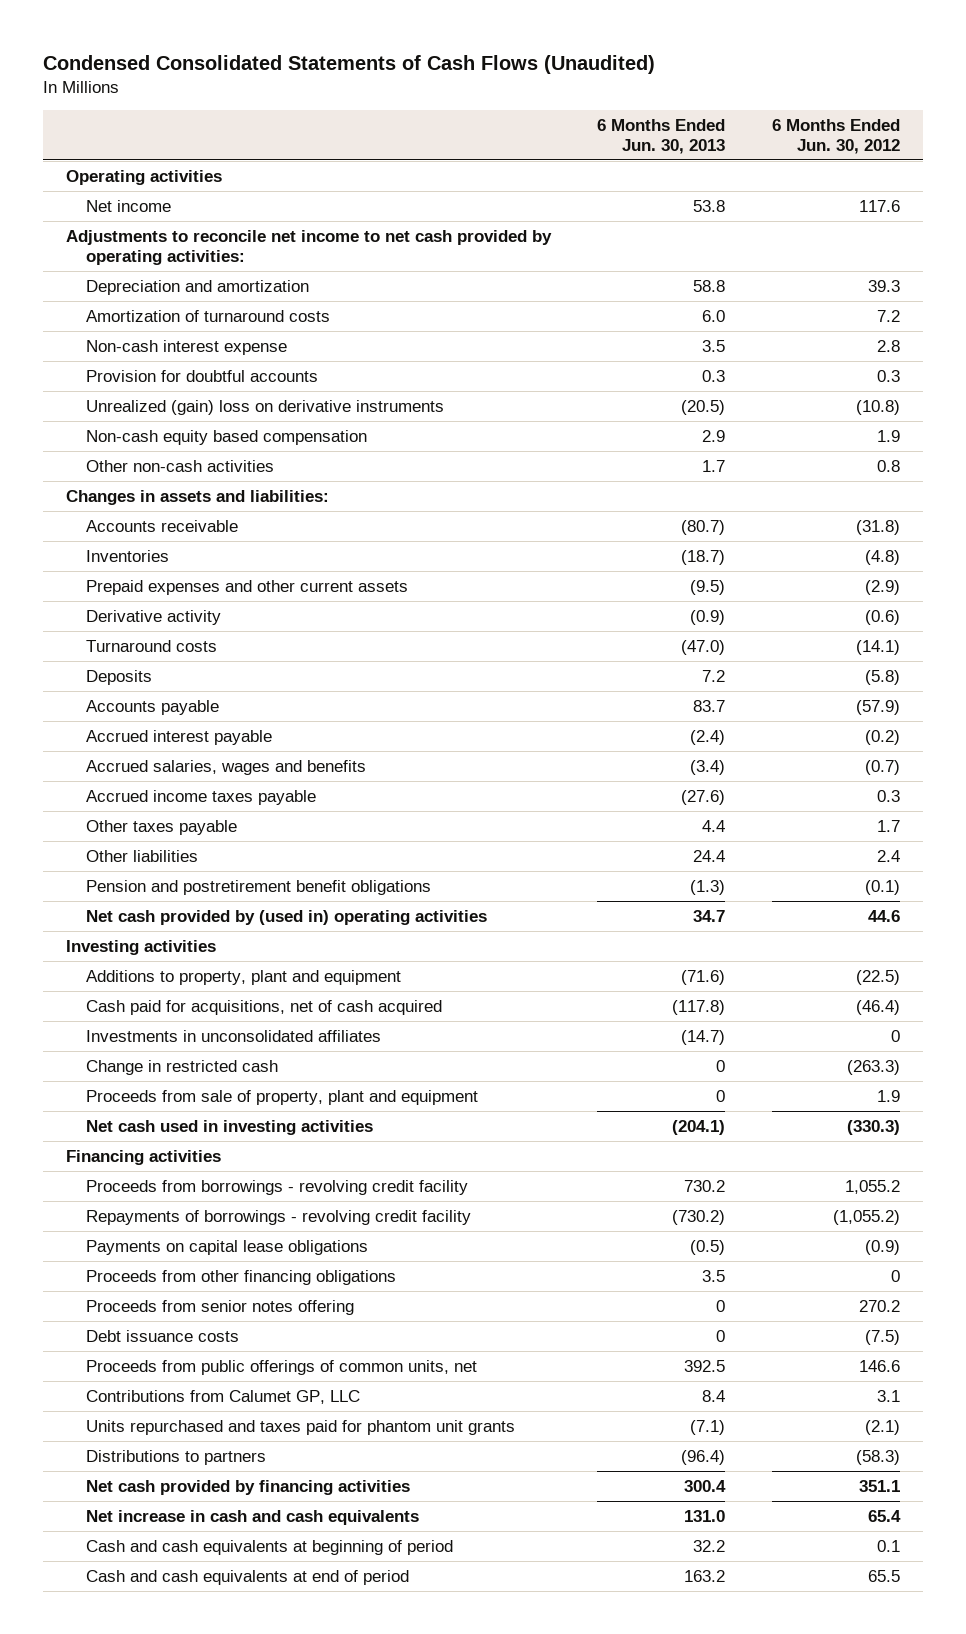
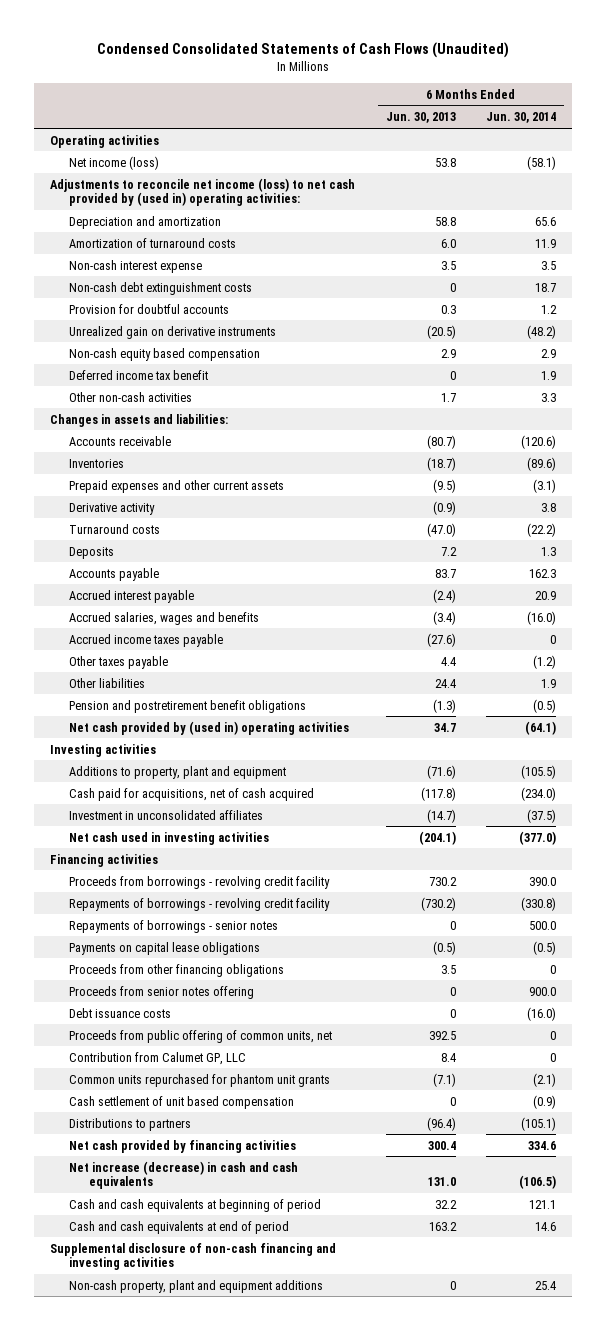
- | 6 Months Ended Jun. 30, 2013 | 6 Months Ended Jun. 30, 2012
+ | 6 Months Ended Jun. 30, 2013 | 6 Months Ended Jun. 30, 2014
- Net income | 53.8 | 117.6
- Adjustments to reconcile net income to net cash provided by operating activities:
+ Net income (loss) | 53.8 | (58.1)
+ Adjustments to reconcile net income (loss) to net cash provided by (used in) operating activities:
+ Non-cash debt extinguishment costs | 0 | 18.7
- Unrealized (gain) loss on derivative instruments | (20.5) | (10.8)
+ Unrealized gain on derivative instruments | (20.5) | (48.2)
+ Deferred income tax benefit | 0 | 1.9
- Investments in unconsolidated affiliates | (14.7) | 0
- Change in restricted cash | 0 | (263.3)
- Proceeds from sale of property, plant and equipment | 0 | 1.9
+ Investment in unconsolidated affiliates | (14.7) | (37.5)
+ Repayments of borrowings - senior notes | 0 | 500.0
- Proceeds from public offerings of common units, net | 392.5 | 146.6
- Contributions from Calumet GP, LLC | 8.4 | 3.1
- Units repurchased and taxes paid for phantom unit grants | (7.1) | (2.1)
+ Proceeds from public offering of common units, net | 392.5 | 0
+ Contribution from Calumet GP, LLC | 8.4 | 0
+ Common units repurchased for phantom unit grants | (7.1) | (2.1)
+ Cash settlement of unit based compensation | 0 | (0.9)
- Net increase in cash and cash equivalents | 131.0 | 65.4
+ Net increase (decrease) in cash and cash equivalents | 131.0 | (106.5)
+ Supplemental disclosure of non-cash financing and investing activities
+ Non-cash property, plant and equipment additions | 0 | 25.4

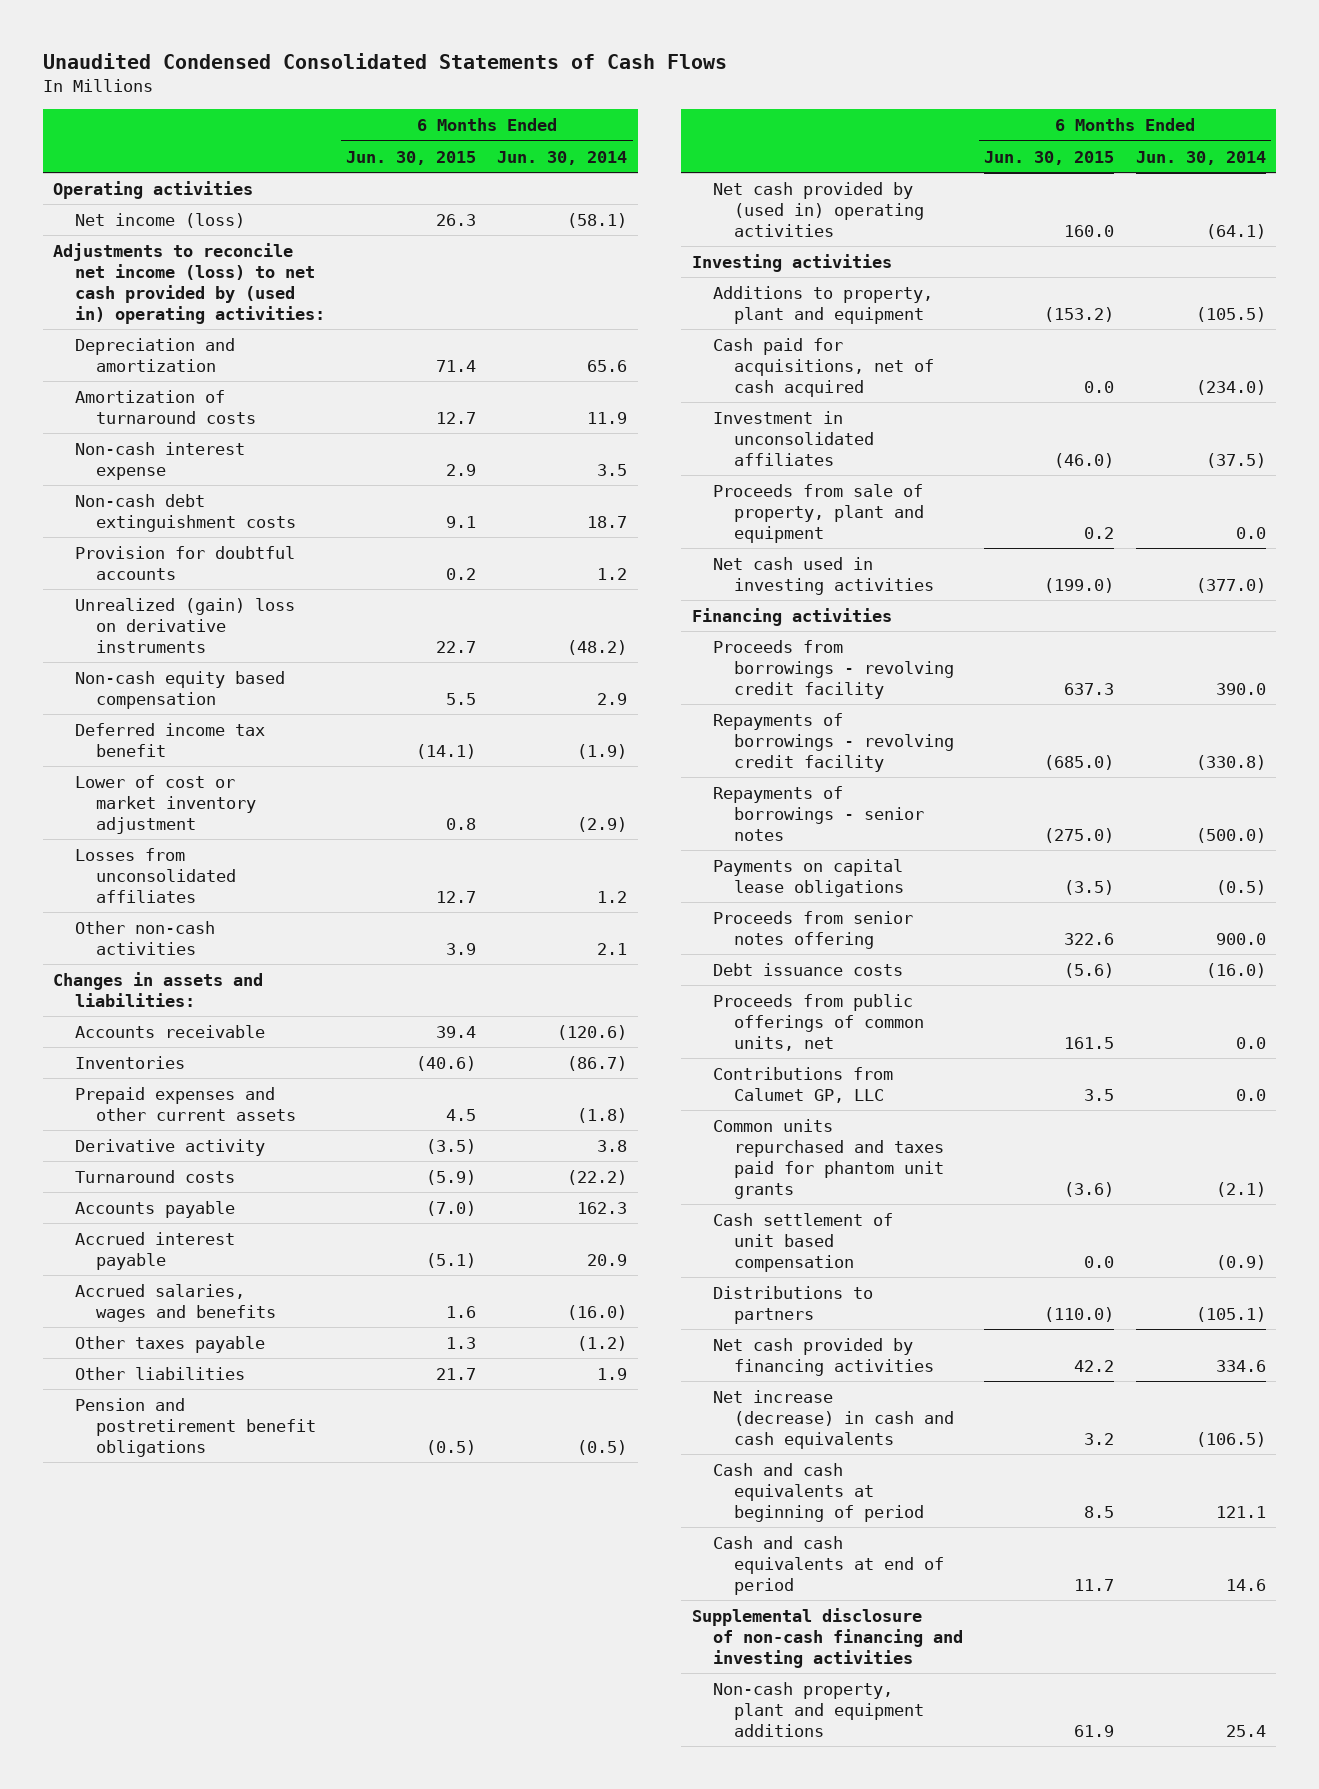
- Condensed Consolidated Statements of Cash Flows (Unaudited)
+ Unaudited Condensed Consolidated Statements of Cash Flows
- | 6 Months Ended Jun. 30, 2013 | 6 Months Ended Jun. 30, 2014
+ | 6 Months Ended Jun. 30, 2015 | 6 Months Ended Jun. 30, 2014
- Unrealized gain on derivative instruments | (20.5) | (48.2)
+ Unrealized (gain) loss on derivative instruments | 22.7 | (48.2)
- Deferred income tax benefit | 0 | 1.9
- Other non-cash activities | 1.7 | 3.3
+ Deferred income tax benefit | (14.1) | (1.9)
+ Lower of cost or market inventory adjustment | 0.8 | (2.9)
+ Losses from unconsolidated affiliates | 12.7 | 1.2
+ Other non-cash activities | 3.9 | 2.1
- Inventories | (18.7) | (89.6)
- Prepaid expenses and other current assets | (9.5) | (3.1)
+ Inventories | (40.6) | (86.7)
+ Prepaid expenses and other current assets | 4.5 | (1.8)
- Deposits | 7.2 | 1.3
- Accrued income taxes payable | (27.6) | 0
+ Proceeds from sale of property, plant and equipment | 0.2 | 0.0
- Repayments of borrowings - senior notes | 0 | 500.0
+ Repayments of borrowings - senior notes | (275.0) | (500.0)
- Proceeds from other financing obligations | 3.5 | 0
- Proceeds from public offering of common units, net | 392.5 | 0
- Contribution from Calumet GP, LLC | 8.4 | 0
- Common units repurchased for phantom unit grants | (7.1) | (2.1)
+ Proceeds from public offerings of common units, net | 161.5 | 0.0
+ Contributions from Calumet GP, LLC | 3.5 | 0.0
+ Common units repurchased and taxes paid for phantom unit grants | (3.6) | (2.1)

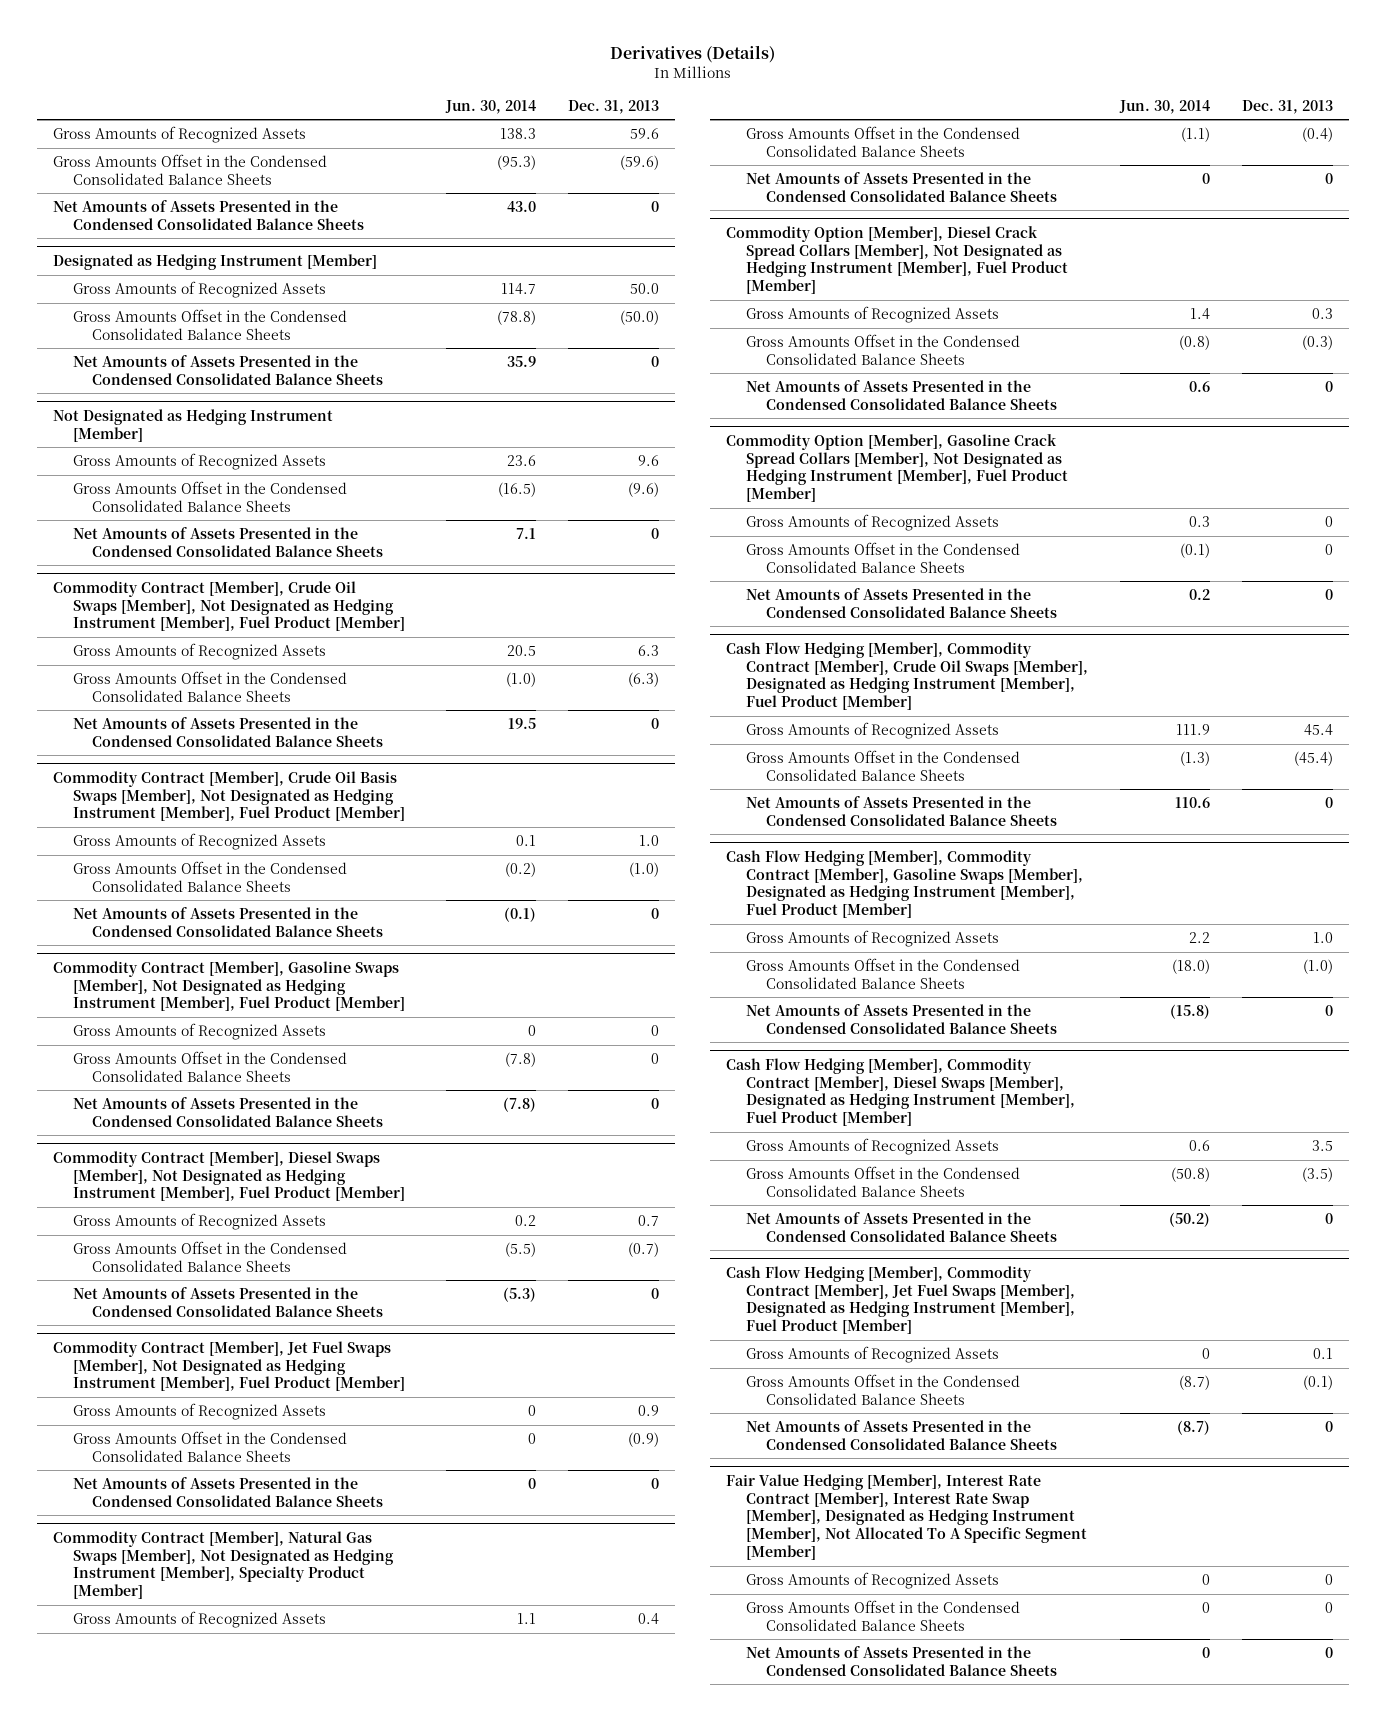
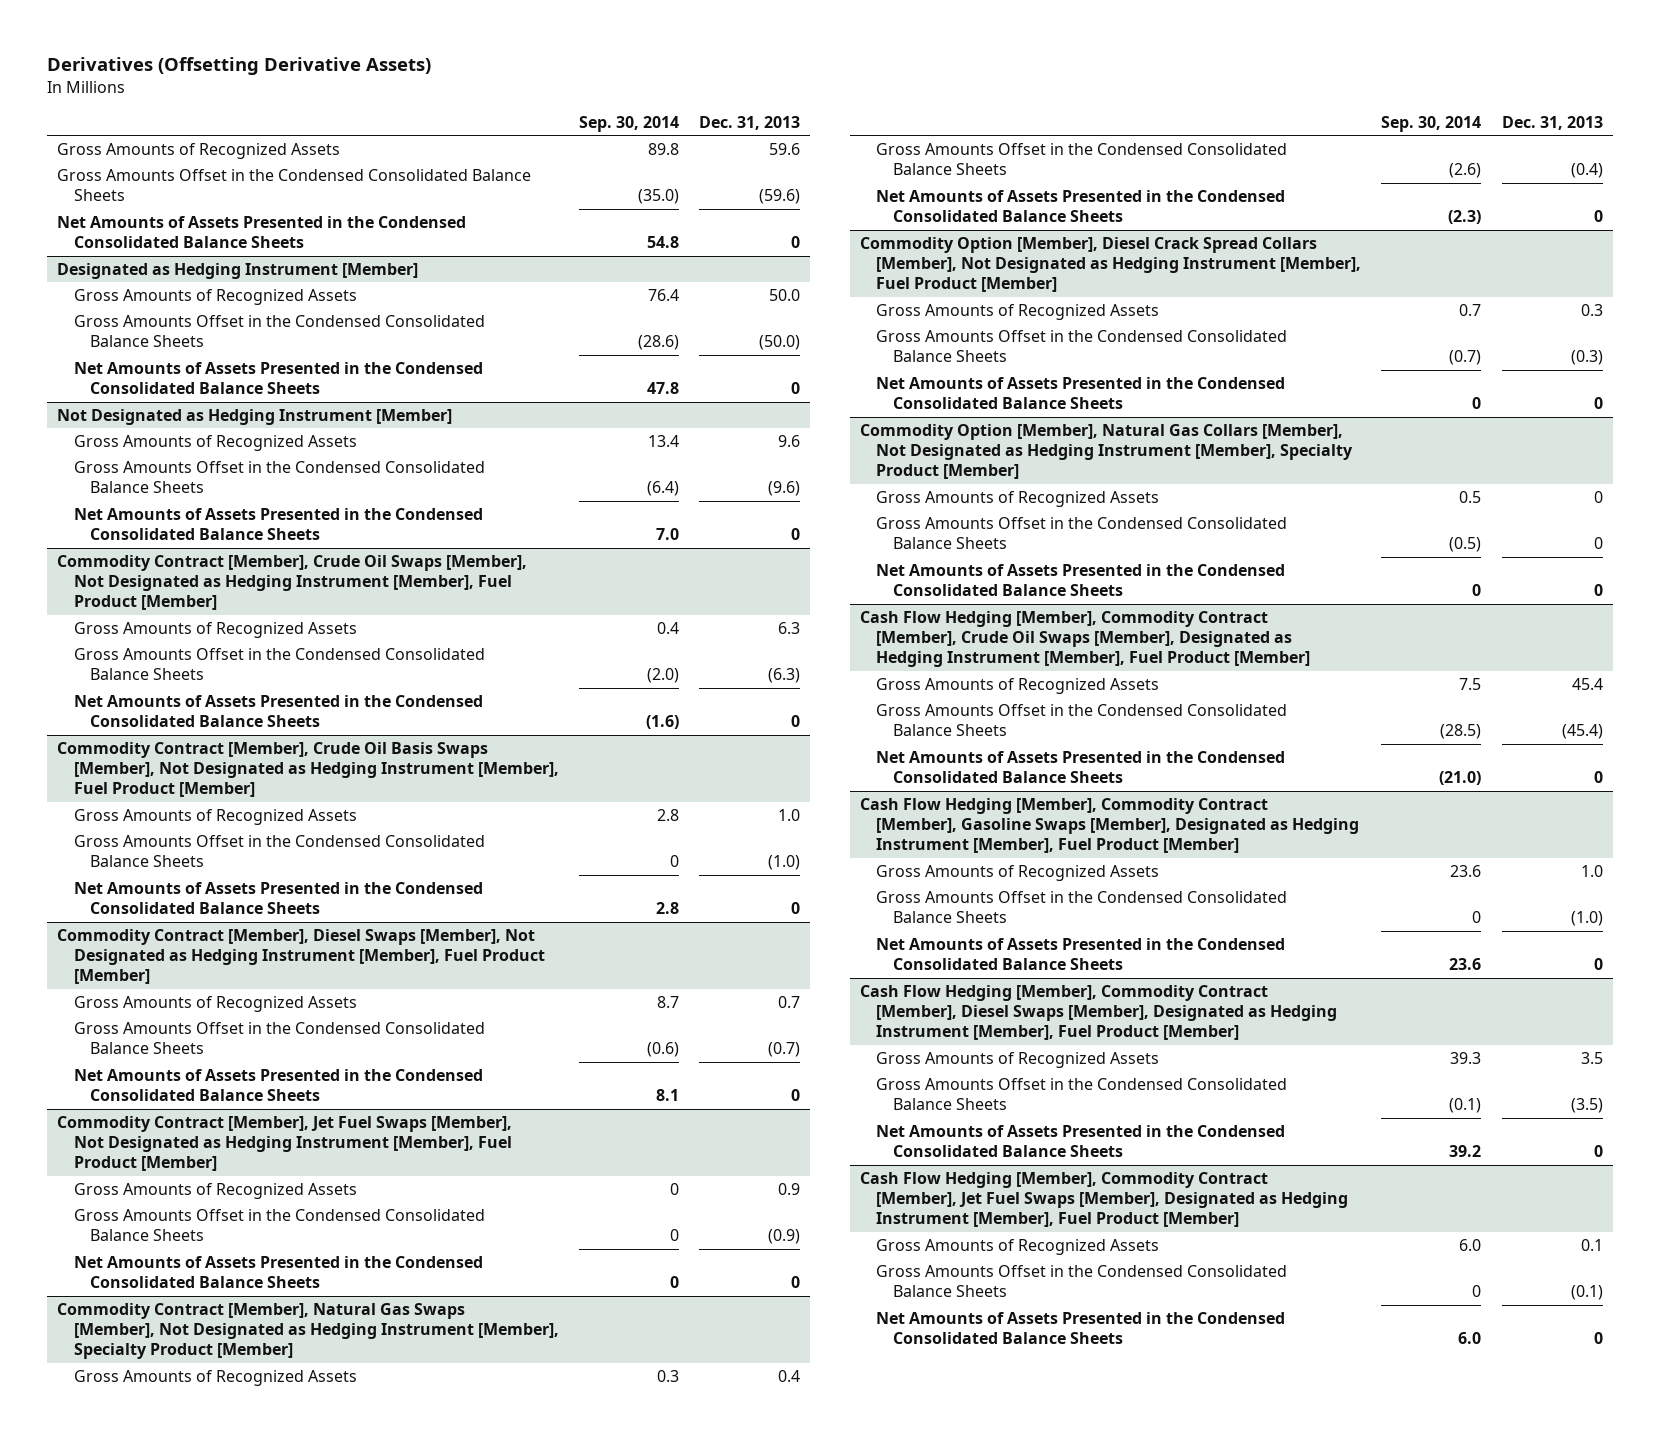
- Derivatives (Details)
+ Derivatives (Offsetting Derivative Assets)
- | Jun. 30, 2014 | Dec. 31, 2013
+ | Sep. 30, 2014 | Dec. 31, 2013
- Commodity Contract [Member], Gasoline Swaps [Member], Not Designated as Hedging Instrument [Member], Fuel Product [Member]
- Gross Amounts of Recognized Assets | 0 | 0
- Gross Amounts Offset in the Condensed Consolidated Balance Sheets | (7.8) | 0
- Net Amounts of Assets Presented in the Condensed Consolidated Balance Sheets | (7.8) | 0
- Commodity Option [Member], Gasoline Crack Spread Collars [Member], Not Designated as Hedging Instrument [Member], Fuel Product [Member]
+ Commodity Option [Member], Natural Gas Collars [Member], Not Designated as Hedging Instrument [Member], Specialty Product [Member]
- Fair Value Hedging [Member], Interest Rate Contract [Member], Interest Rate Swap [Member], Designated as Hedging Instrument [Member], Not Allocated To A Specific Segment [Member]
- Gross Amounts of Recognized Assets | 0 | 0
- Gross Amounts Offset in the Condensed Consolidated Balance Sheets | 0 | 0
- Net Amounts of Assets Presented in the Condensed Consolidated Balance Sheets | 0 | 0

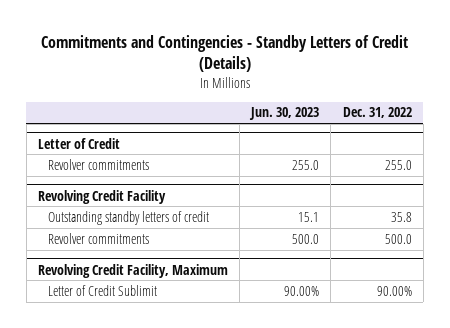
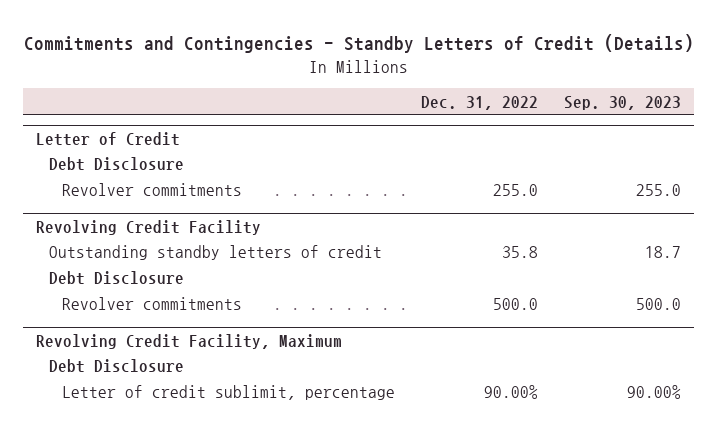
- | Jun. 30, 2023 | Dec. 31, 2022
+ | Dec. 31, 2022 | Sep. 30, 2023
@ Letter of Credit
+ Debt Disclosure
@ Revolving Credit Facility
+ Debt Disclosure
@ Revolving Credit Facility, Maximum
- Letter of Credit Sublimit | 90.00% | 90.00%
+ Debt Disclosure
+ Letter of credit sublimit, percentage | 90.00% | 90.00%

